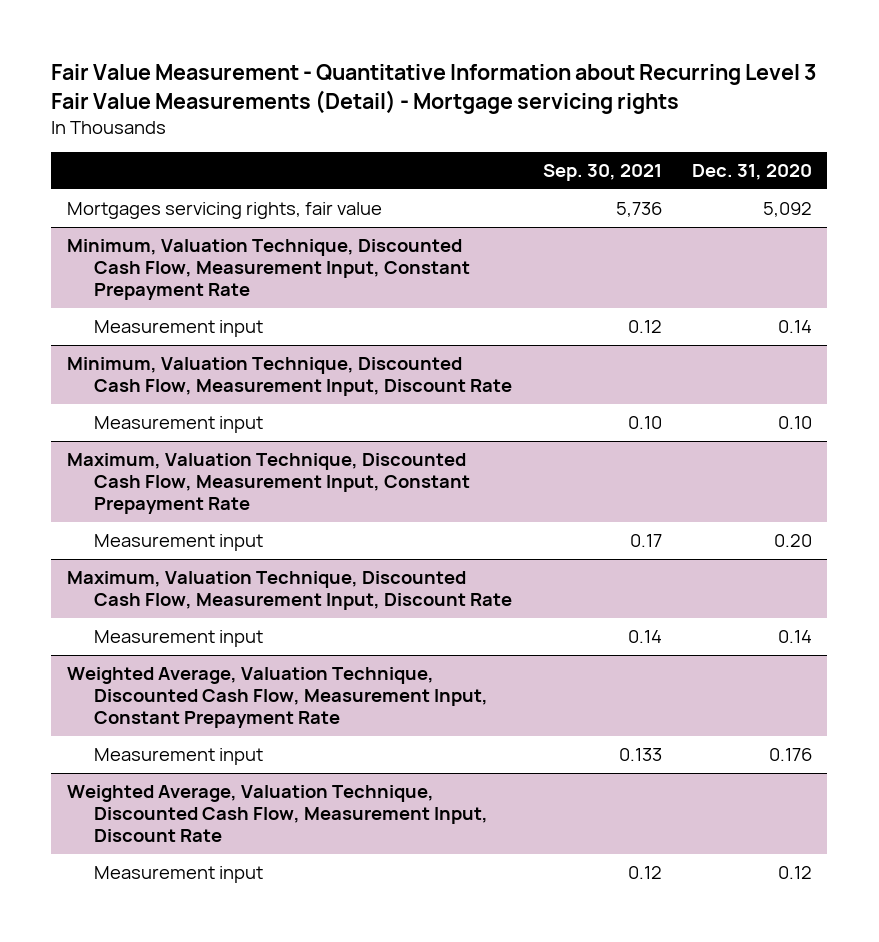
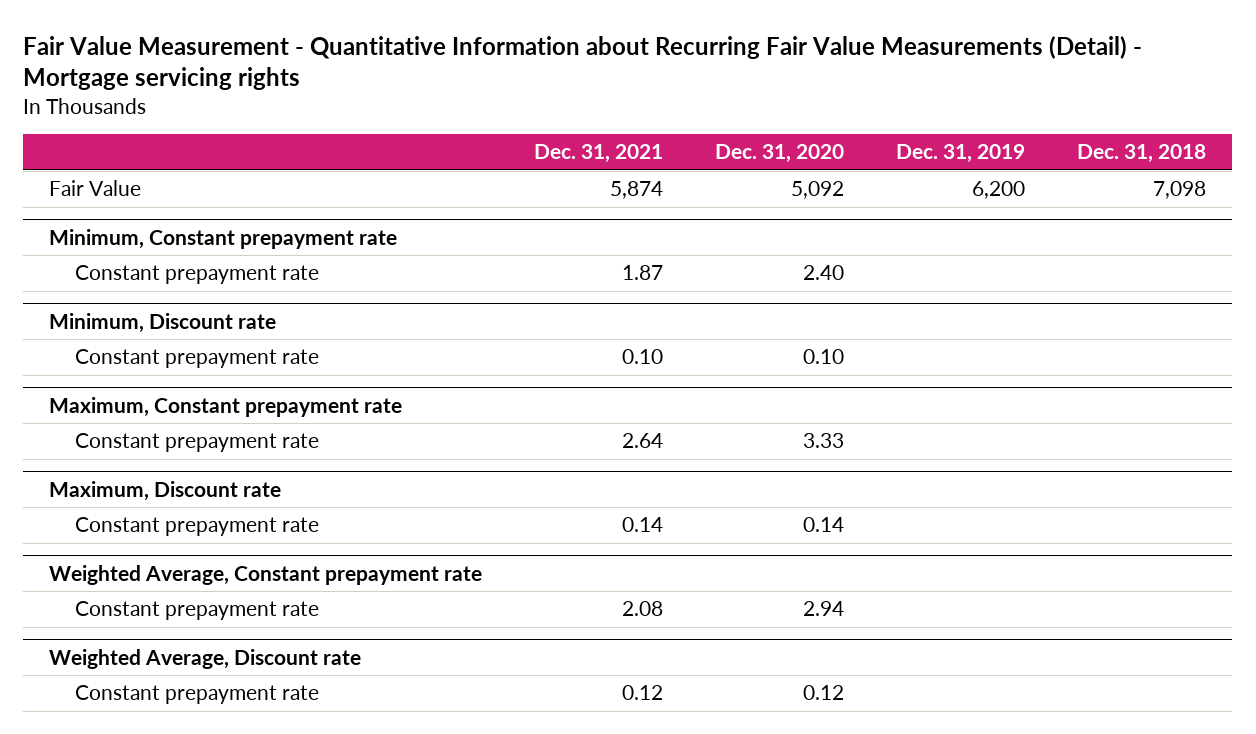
- Fair Value Measurement - Quantitative Information about Recurring Level 3 Fair Value Measurements (Detail) - Mortgage servicing rights
+ Fair Value Measurement - Quantitative Information about Recurring Fair Value Measurements (Detail) - Mortgage servicing rights
- | Sep. 30, 2021 | Dec. 31, 2020
+ | Dec. 31, 2021 | Dec. 31, 2020 | Dec. 31, 2019 | Dec. 31, 2018
- Mortgages servicing rights, fair value | 5,736 | 5,092
- Minimum, Valuation Technique, Discounted Cash Flow, Measurement Input, Constant Prepayment Rate
- Measurement input | 0.12 | 0.14
- Minimum, Valuation Technique, Discounted Cash Flow, Measurement Input, Discount Rate
- Measurement input | 0.10 | 0.10
- Maximum, Valuation Technique, Discounted Cash Flow, Measurement Input, Constant Prepayment Rate
- Measurement input | 0.17 | 0.20
- Maximum, Valuation Technique, Discounted Cash Flow, Measurement Input, Discount Rate
- Measurement input | 0.14 | 0.14
- Weighted Average, Valuation Technique, Discounted Cash Flow, Measurement Input, Constant Prepayment Rate
- Measurement input | 0.133 | 0.176
- Weighted Average, Valuation Technique, Discounted Cash Flow, Measurement Input, Discount Rate
- Measurement input | 0.12 | 0.12
+ Fair Value | 5,874 | 5,092 | 6,200 | 7,098
+ Minimum, Constant prepayment rate
+ Constant prepayment rate | 1.87 | 2.40 | |
+ Minimum, Discount rate
+ Constant prepayment rate | 0.10 | 0.10 | |
+ Maximum, Constant prepayment rate
+ Constant prepayment rate | 2.64 | 3.33 | |
+ Maximum, Discount rate
+ Constant prepayment rate | 0.14 | 0.14 | |
+ Weighted Average, Constant prepayment rate
+ Constant prepayment rate | 2.08 | 2.94 | |
+ Weighted Average, Discount rate
+ Constant prepayment rate | 0.12 | 0.12 | |

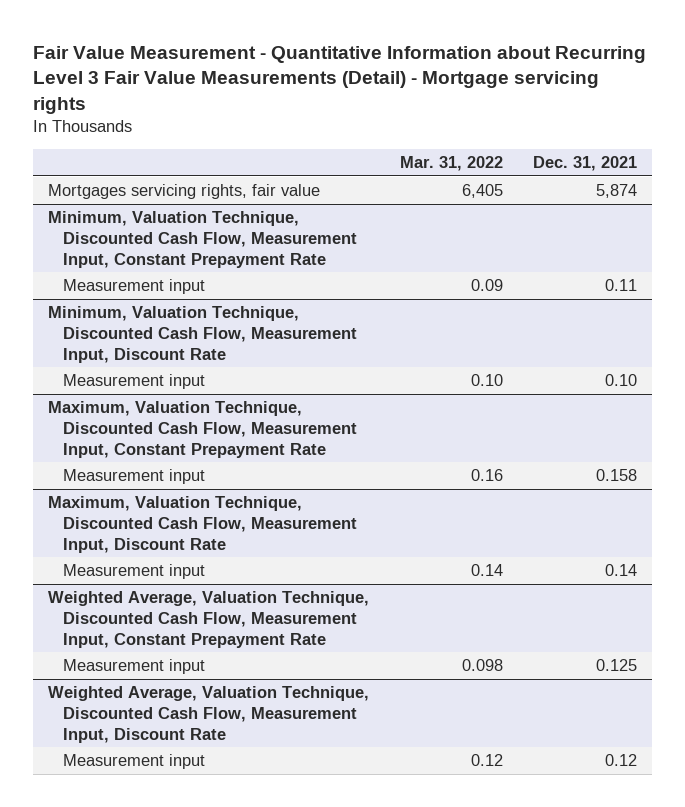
- Fair Value Measurement - Quantitative Information about Recurring Fair Value Measurements (Detail) - Mortgage servicing rights
+ Fair Value Measurement - Quantitative Information about Recurring Level 3 Fair Value Measurements (Detail) - Mortgage servicing rights
- | Dec. 31, 2021 | Dec. 31, 2020 | Dec. 31, 2019 | Dec. 31, 2018
+ | Mar. 31, 2022 | Dec. 31, 2021
- Fair Value | 5,874 | 5,092 | 6,200 | 7,098
- Minimum, Constant prepayment rate
- Constant prepayment rate | 1.87 | 2.40 | |
- Minimum, Discount rate
- Constant prepayment rate | 0.10 | 0.10 | |
- Maximum, Constant prepayment rate
- Constant prepayment rate | 2.64 | 3.33 | |
- Maximum, Discount rate
- Constant prepayment rate | 0.14 | 0.14 | |
- Weighted Average, Constant prepayment rate
- Constant prepayment rate | 2.08 | 2.94 | |
- Weighted Average, Discount rate
- Constant prepayment rate | 0.12 | 0.12 | |
+ Mortgages servicing rights, fair value | 6,405 | 5,874
+ Minimum, Valuation Technique, Discounted Cash Flow, Measurement Input, Constant Prepayment Rate
+ Measurement input | 0.09 | 0.11
+ Minimum, Valuation Technique, Discounted Cash Flow, Measurement Input, Discount Rate
+ Measurement input | 0.10 | 0.10
+ Maximum, Valuation Technique, Discounted Cash Flow, Measurement Input, Constant Prepayment Rate
+ Measurement input | 0.16 | 0.158
+ Maximum, Valuation Technique, Discounted Cash Flow, Measurement Input, Discount Rate
+ Measurement input | 0.14 | 0.14
+ Weighted Average, Valuation Technique, Discounted Cash Flow, Measurement Input, Constant Prepayment Rate
+ Measurement input | 0.098 | 0.125
+ Weighted Average, Valuation Technique, Discounted Cash Flow, Measurement Input, Discount Rate
+ Measurement input | 0.12 | 0.12

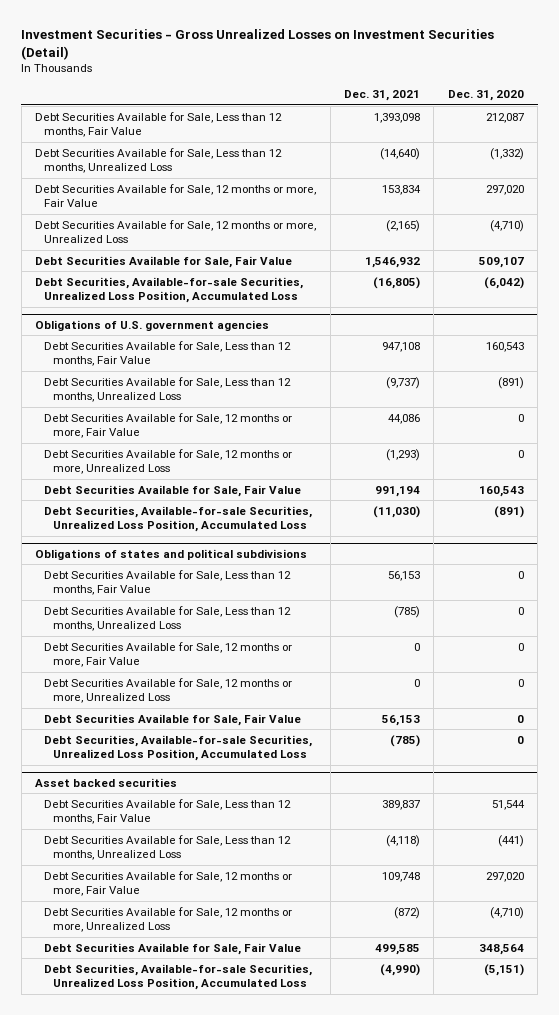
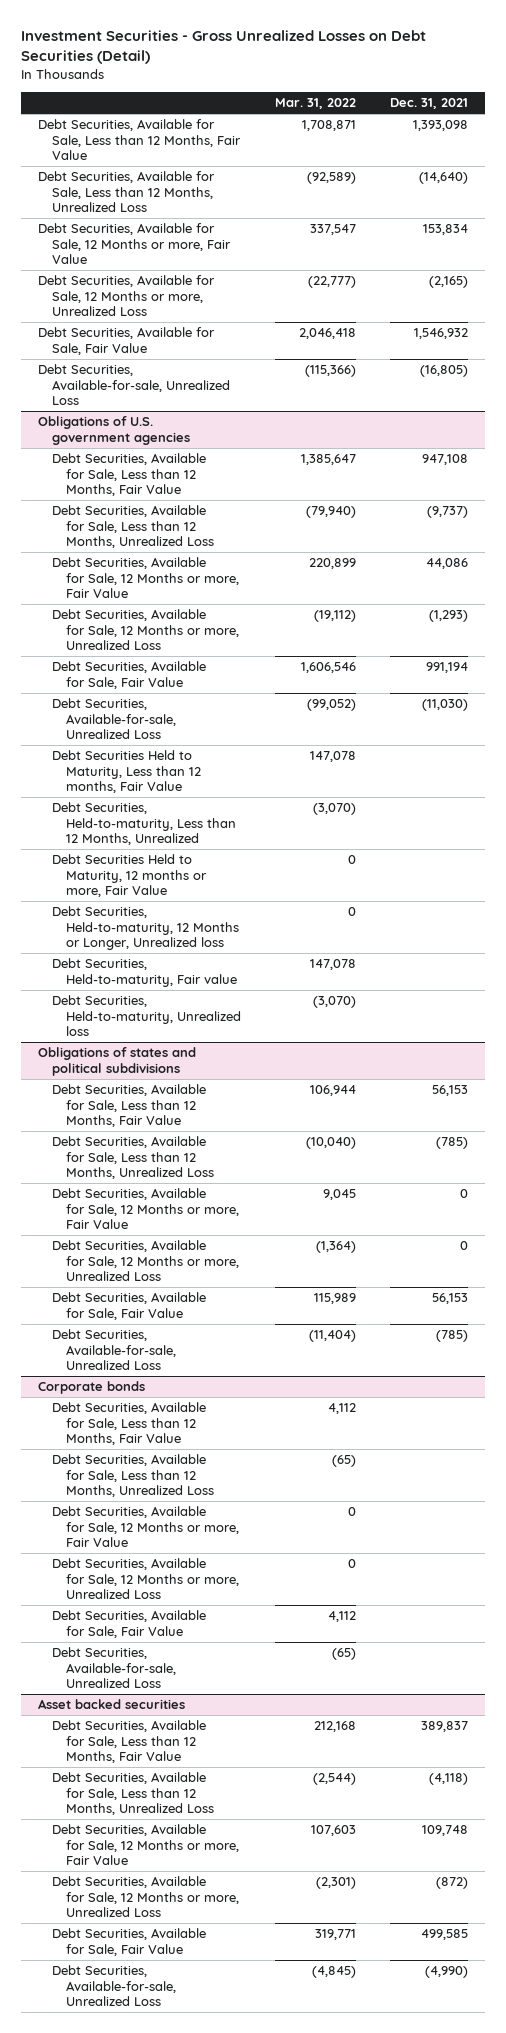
- Investment Securities - Gross Unrealized Losses on Investment Securities (Detail)
+ Investment Securities - Gross Unrealized Losses on Debt Securities (Detail)
- | Dec. 31, 2021 | Dec. 31, 2020
+ | Mar. 31, 2022 | Dec. 31, 2021
- Debt Securities Available for Sale, Less than 12 months, Fair Value | 1,393,098 | 212,087
- Debt Securities Available for Sale, Less than 12 months, Unrealized Loss | (14,640) | (1,332)
- Debt Securities Available for Sale, 12 months or more, Fair Value | 153,834 | 297,020
- Debt Securities Available for Sale, 12 months or more, Unrealized Loss | (2,165) | (4,710)
- Debt Securities Available for Sale, Fair Value | 1,546,932 | 509,107
- Debt Securities, Available-for-sale Securities, Unrealized Loss Position, Accumulated Loss | (16,805) | (6,042)
+ Debt Securities, Available for Sale, Less than 12 Months, Fair Value | 1,708,871 | 1,393,098
+ Debt Securities, Available for Sale, Less than 12 Months, Unrealized Loss | (92,589) | (14,640)
+ Debt Securities, Available for Sale, 12 Months or more, Fair Value | 337,547 | 153,834
+ Debt Securities, Available for Sale, 12 Months or more, Unrealized Loss | (22,777) | (2,165)
+ Debt Securities, Available for Sale, Fair Value | 2,046,418 | 1,546,932
+ Debt Securities, Available-for-sale, Unrealized Loss | (115,366) | (16,805)
@ Obligations of U.S. government agencies
- Debt Securities Available for Sale, Less than 12 months, Fair Value | 947,108 | 160,543
- Debt Securities Available for Sale, Less than 12 months, Unrealized Loss | (9,737) | (891)
- Debt Securities Available for Sale, 12 months or more, Fair Value | 44,086 | 0
- Debt Securities Available for Sale, 12 months or more, Unrealized Loss | (1,293) | 0
- Debt Securities Available for Sale, Fair Value | 991,194 | 160,543
- Debt Securities, Available-for-sale Securities, Unrealized Loss Position, Accumulated Loss | (11,030) | (891)
+ Debt Securities, Available for Sale, Less than 12 Months, Fair Value | 1,385,647 | 947,108
+ Debt Securities, Available for Sale, Less than 12 Months, Unrealized Loss | (79,940) | (9,737)
+ Debt Securities, Available for Sale, 12 Months or more, Fair Value | 220,899 | 44,086
+ Debt Securities, Available for Sale, 12 Months or more, Unrealized Loss | (19,112) | (1,293)
+ Debt Securities, Available for Sale, Fair Value | 1,606,546 | 991,194
+ Debt Securities, Available-for-sale, Unrealized Loss | (99,052) | (11,030)
+ Debt Securities Held to Maturity, Less than 12 months, Fair Value | 147,078 |
+ Debt Securities, Held-to-maturity, Less than 12 Months, Unrealized | (3,070) |
+ Debt Securities Held to Maturity, 12 months or more, Fair Value | 0 |
+ Debt Securities, Held-to-maturity, 12 Months or Longer, Unrealized loss | 0 |
+ Debt Securities, Held-to-maturity, Fair value | 147,078 |
+ Debt Securities, Held-to-maturity, Unrealized loss | (3,070) |
@ Obligations of states and political subdivisions
- Debt Securities Available for Sale, Less than 12 months, Fair Value | 56,153 | 0
- Debt Securities Available for Sale, Less than 12 months, Unrealized Loss | (785) | 0
- Debt Securities Available for Sale, 12 months or more, Fair Value | 0 | 0
- Debt Securities Available for Sale, 12 months or more, Unrealized Loss | 0 | 0
- Debt Securities Available for Sale, Fair Value | 56,153 | 0
- Debt Securities, Available-for-sale Securities, Unrealized Loss Position, Accumulated Loss | (785) | 0
+ Debt Securities, Available for Sale, Less than 12 Months, Fair Value | 106,944 | 56,153
+ Debt Securities, Available for Sale, Less than 12 Months, Unrealized Loss | (10,040) | (785)
+ Debt Securities, Available for Sale, 12 Months or more, Fair Value | 9,045 | 0
+ Debt Securities, Available for Sale, 12 Months or more, Unrealized Loss | (1,364) | 0
+ Debt Securities, Available for Sale, Fair Value | 115,989 | 56,153
+ Debt Securities, Available-for-sale, Unrealized Loss | (11,404) | (785)
+ Corporate bonds
+ Debt Securities, Available for Sale, Less than 12 Months, Fair Value | 4,112 |
+ Debt Securities, Available for Sale, Less than 12 Months, Unrealized Loss | (65) |
+ Debt Securities, Available for Sale, 12 Months or more, Fair Value | 0 |
+ Debt Securities, Available for Sale, 12 Months or more, Unrealized Loss | 0 |
+ Debt Securities, Available for Sale, Fair Value | 4,112 |
+ Debt Securities, Available-for-sale, Unrealized Loss | (65) |
@ Asset backed securities
- Debt Securities Available for Sale, Less than 12 months, Fair Value | 389,837 | 51,544
- Debt Securities Available for Sale, Less than 12 months, Unrealized Loss | (4,118) | (441)
- Debt Securities Available for Sale, 12 months or more, Fair Value | 109,748 | 297,020
- Debt Securities Available for Sale, 12 months or more, Unrealized Loss | (872) | (4,710)
- Debt Securities Available for Sale, Fair Value | 499,585 | 348,564
- Debt Securities, Available-for-sale Securities, Unrealized Loss Position, Accumulated Loss | (4,990) | (5,151)
+ Debt Securities, Available for Sale, Less than 12 Months, Fair Value | 212,168 | 389,837
+ Debt Securities, Available for Sale, Less than 12 Months, Unrealized Loss | (2,544) | (4,118)
+ Debt Securities, Available for Sale, 12 Months or more, Fair Value | 107,603 | 109,748
+ Debt Securities, Available for Sale, 12 Months or more, Unrealized Loss | (2,301) | (872)
+ Debt Securities, Available for Sale, Fair Value | 319,771 | 499,585
+ Debt Securities, Available-for-sale, Unrealized Loss | (4,845) | (4,990)

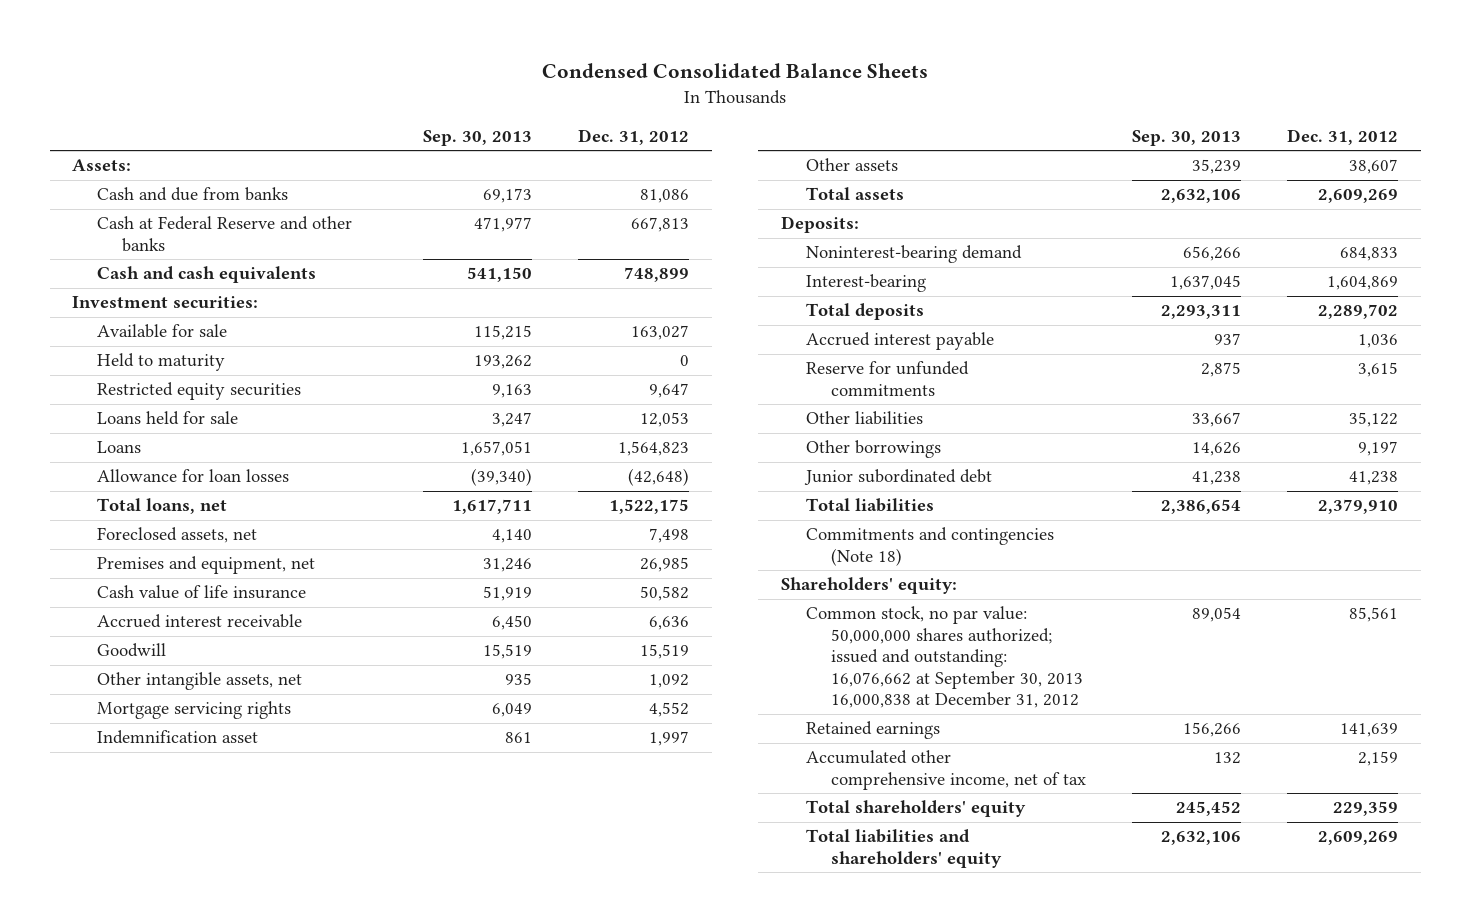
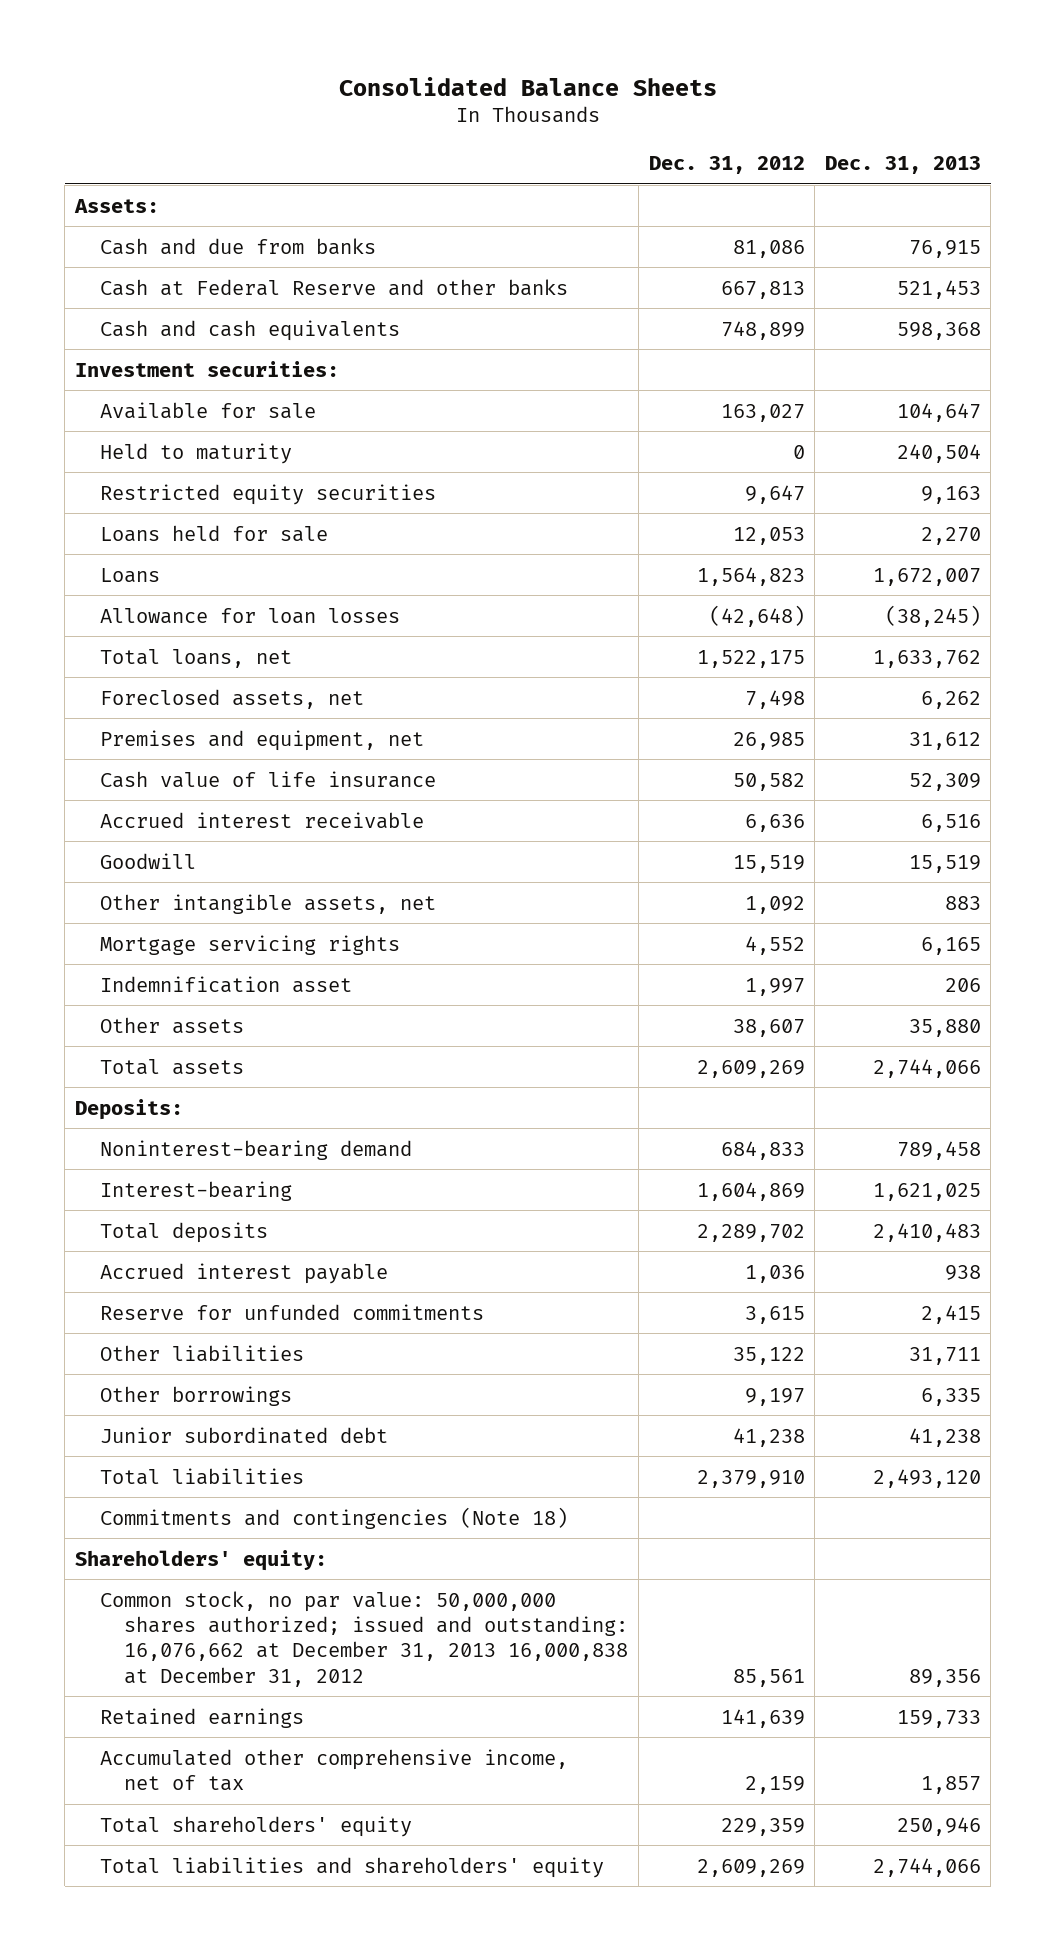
- Condensed Consolidated Balance Sheets
+ Consolidated Balance Sheets
- | Sep. 30, 2013 | Dec. 31, 2012
+ | Dec. 31, 2012 | Dec. 31, 2013
- Common stock, no par value: 50,000,000 shares authorized; issued and outstanding: 16,076,662 at September 30, 2013 16,000,838 at December 31, 2012 | 89,054 | 85,561
+ Common stock, no par value: 50,000,000 shares authorized; issued and outstanding: 16,076,662 at December 31, 2013 16,000,838 at December 31, 2012 | 85,561 | 89,356

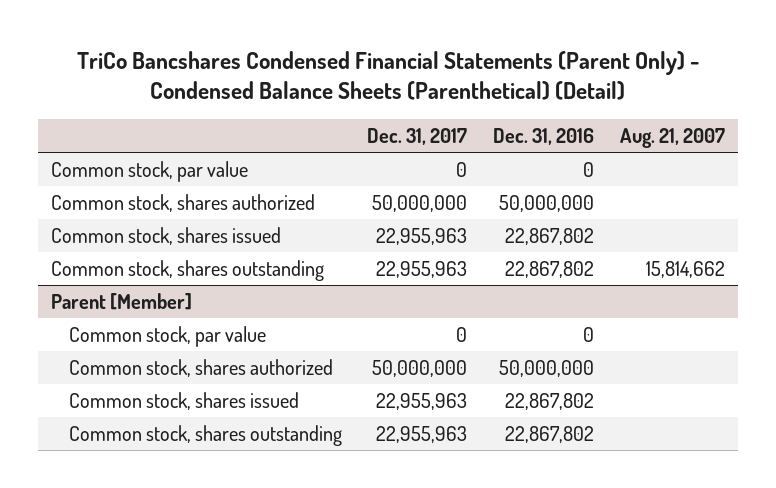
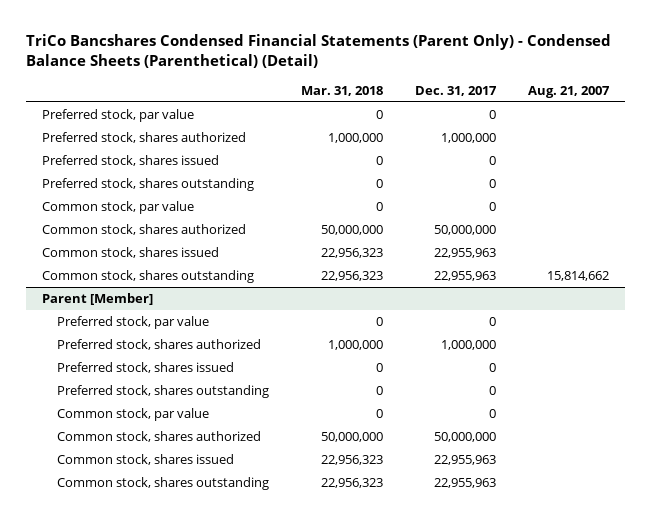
- | Dec. 31, 2017 | Dec. 31, 2016 | Aug. 21, 2007
+ | Mar. 31, 2018 | Dec. 31, 2017 | Aug. 21, 2007
+ Preferred stock, par value | 0 | 0 |
+ Preferred stock, shares authorized | 1,000,000 | 1,000,000 |
+ Preferred stock, shares issued | 0 | 0 |
+ Preferred stock, shares outstanding | 0 | 0 |
@ Parent [Member]
+ Preferred stock, par value | 0 | 0 |
+ Preferred stock, shares authorized | 1,000,000 | 1,000,000 |
+ Preferred stock, shares issued | 0 | 0 |
+ Preferred stock, shares outstanding | 0 | 0 |

